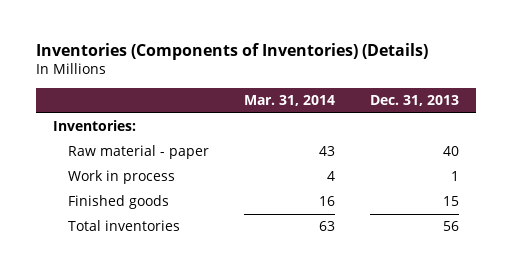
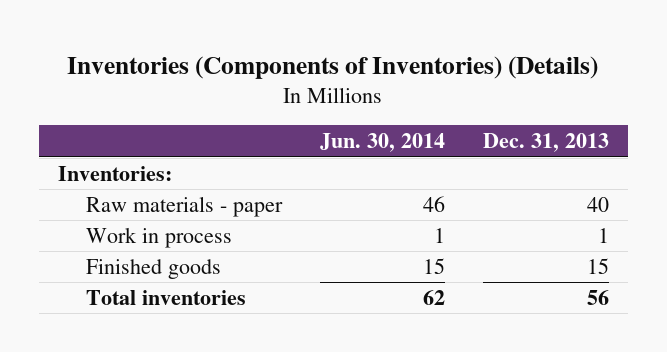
- | Mar. 31, 2014 | Dec. 31, 2013
+ | Jun. 30, 2014 | Dec. 31, 2013
- Raw material - paper | 43 | 40
+ Raw materials - paper | 46 | 40

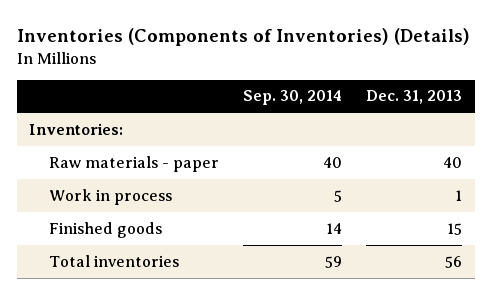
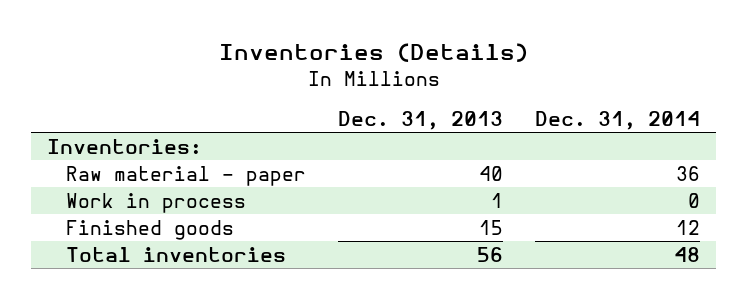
- Inventories (Components of Inventories) (Details)
+ Inventories (Details)
- | Sep. 30, 2014 | Dec. 31, 2013
+ | Dec. 31, 2013 | Dec. 31, 2014
- Raw materials - paper | 40 | 40
+ Raw material - paper | 40 | 36

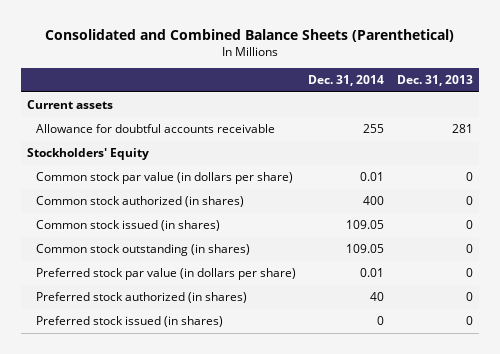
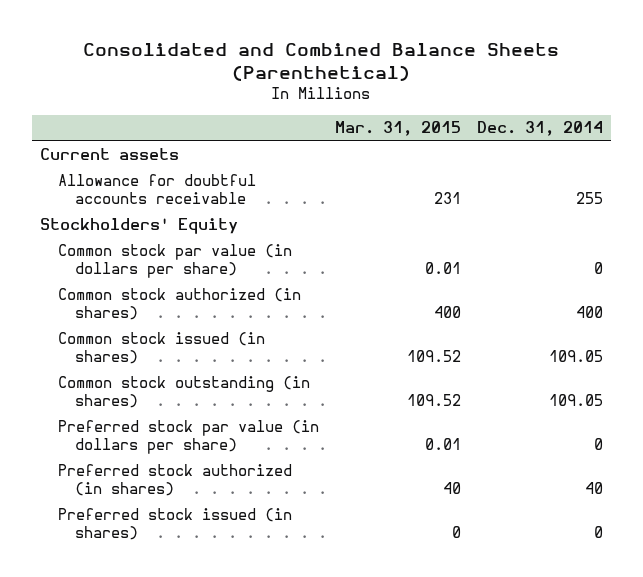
- | Dec. 31, 2014 | Dec. 31, 2013
+ | Mar. 31, 2015 | Dec. 31, 2014
- Common stock par value (in dollars per share) | 0.01 | 0
+ Common stock par value (in dollars per share) | 0.01 | 0
- Preferred stock par value (in dollars per share) | 0.01 | 0
+ Preferred stock par value (in dollars per share) | 0.01 | 0

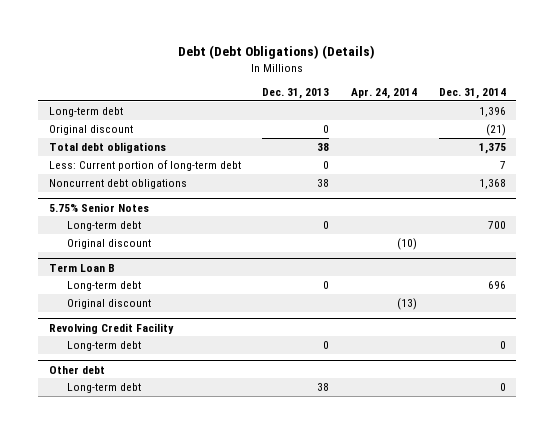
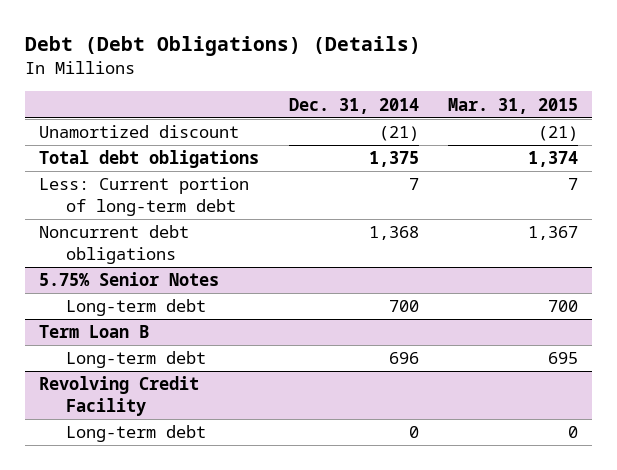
- | Dec. 31, 2013 | Apr. 24, 2014 | Dec. 31, 2014
+ | Dec. 31, 2014 | Mar. 31, 2015
- Long-term debt | | | 1,396
- Original discount | 0 | | (21)
+ Unamortized discount | (21) | (21)
@ 5.75% Senior Notes
- Original discount | | (10) |
@ Term Loan B
- Original discount | | (13) |
- Other debt
- Long-term debt | 38 | | 0

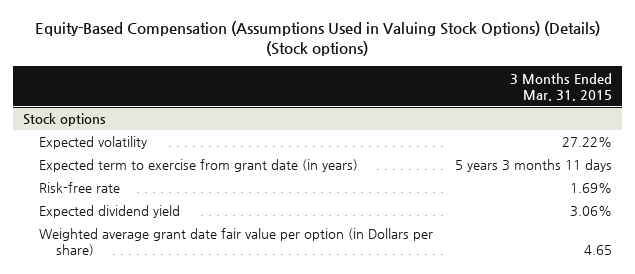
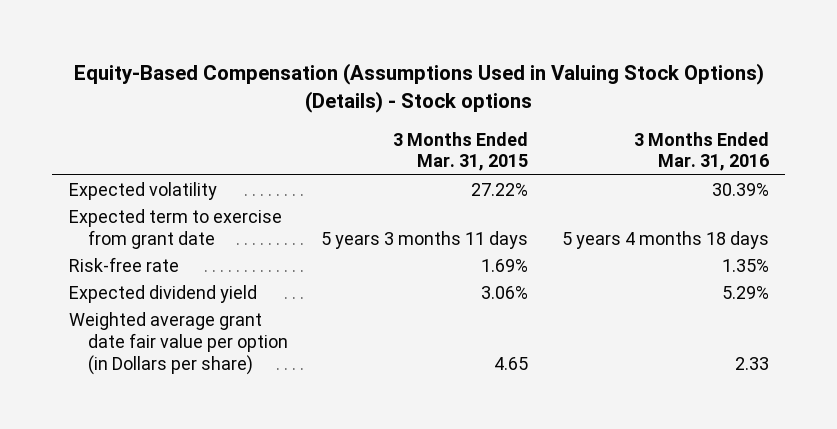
- Equity-Based Compensation (Assumptions Used in Valuing Stock Options) (Details) (Stock options)
+ Equity-Based Compensation (Assumptions Used in Valuing Stock Options) (Details) - Stock options
- | 3 Months Ended Mar. 31, 2015
+ | 3 Months Ended Mar. 31, 2015 | 3 Months Ended Mar. 31, 2016
- Stock options
- Expected term to exercise from grant date (in years) | 5 years 3 months 11 days
+ Expected term to exercise from grant date | 5 years 3 months 11 days | 5 years 4 months 18 days

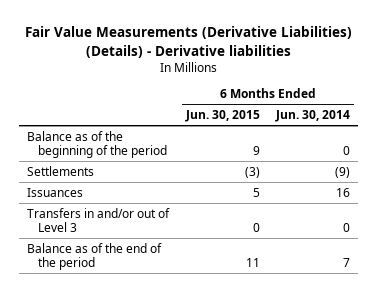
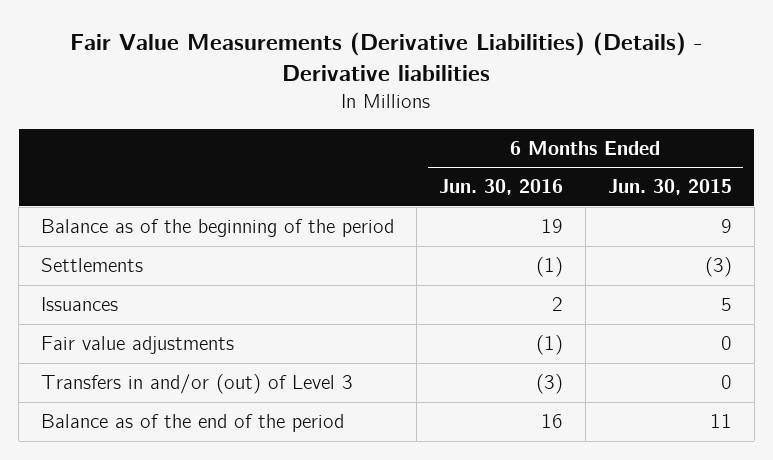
- | 6 Months Ended Jun. 30, 2015 | 6 Months Ended Jun. 30, 2014
+ | 6 Months Ended Jun. 30, 2016 | 6 Months Ended Jun. 30, 2015
- Transfers in and/or out of Level 3 | 0 | 0
+ Fair value adjustments | (1) | 0
+ Transfers in and/or (out) of Level 3 | (3) | 0

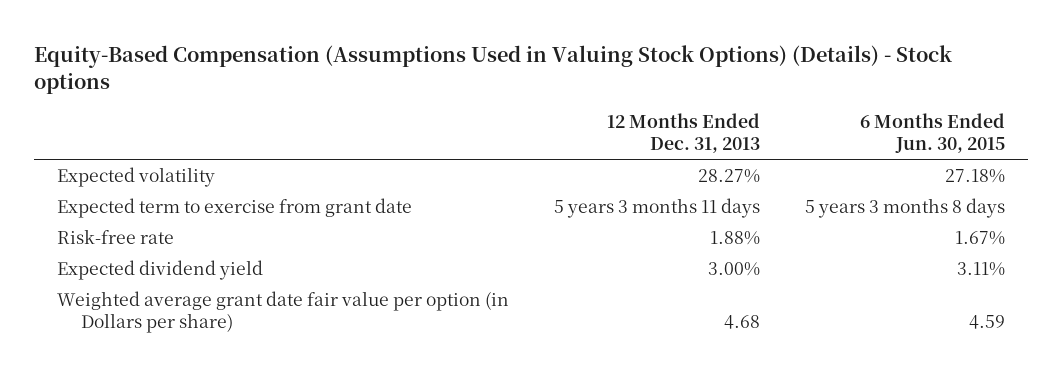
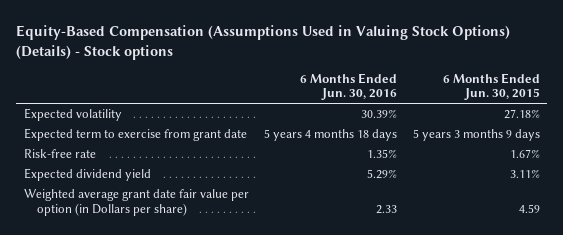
- | 12 Months Ended Dec. 31, 2013 | 6 Months Ended Jun. 30, 2015
+ | 6 Months Ended Jun. 30, 2016 | 6 Months Ended Jun. 30, 2015
- Expected term to exercise from grant date | 5 years 3 months 11 days | 5 years 3 months 8 days
+ Expected term to exercise from grant date | 5 years 4 months 18 days | 5 years 3 months 9 days

